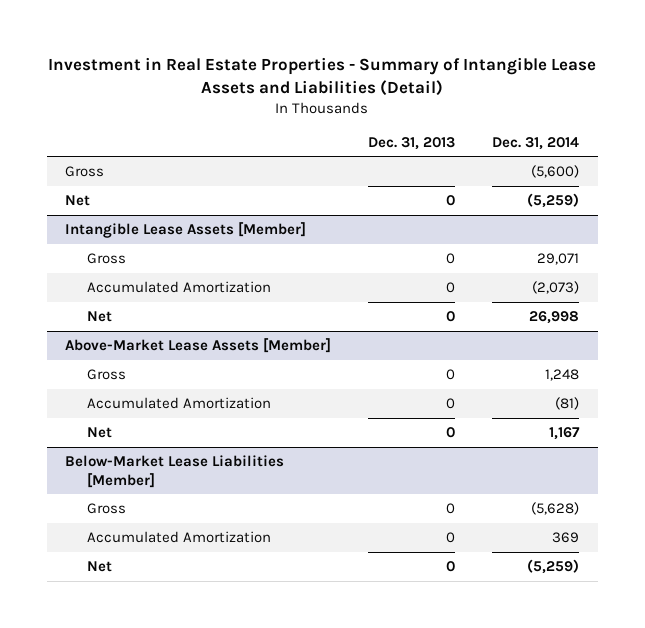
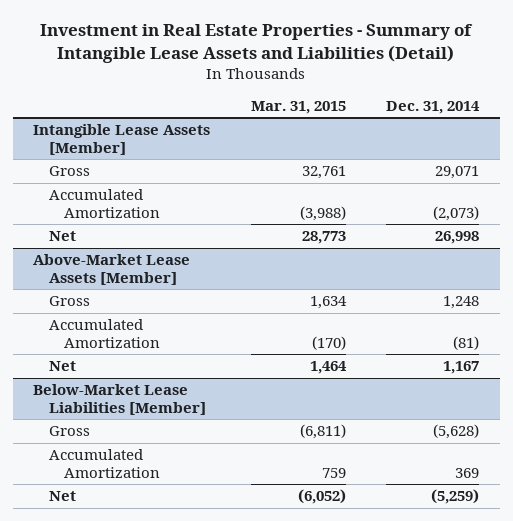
- | Dec. 31, 2013 | Dec. 31, 2014
+ | Mar. 31, 2015 | Dec. 31, 2014
- Gross | | (5,600)
- Net | 0 | (5,259)

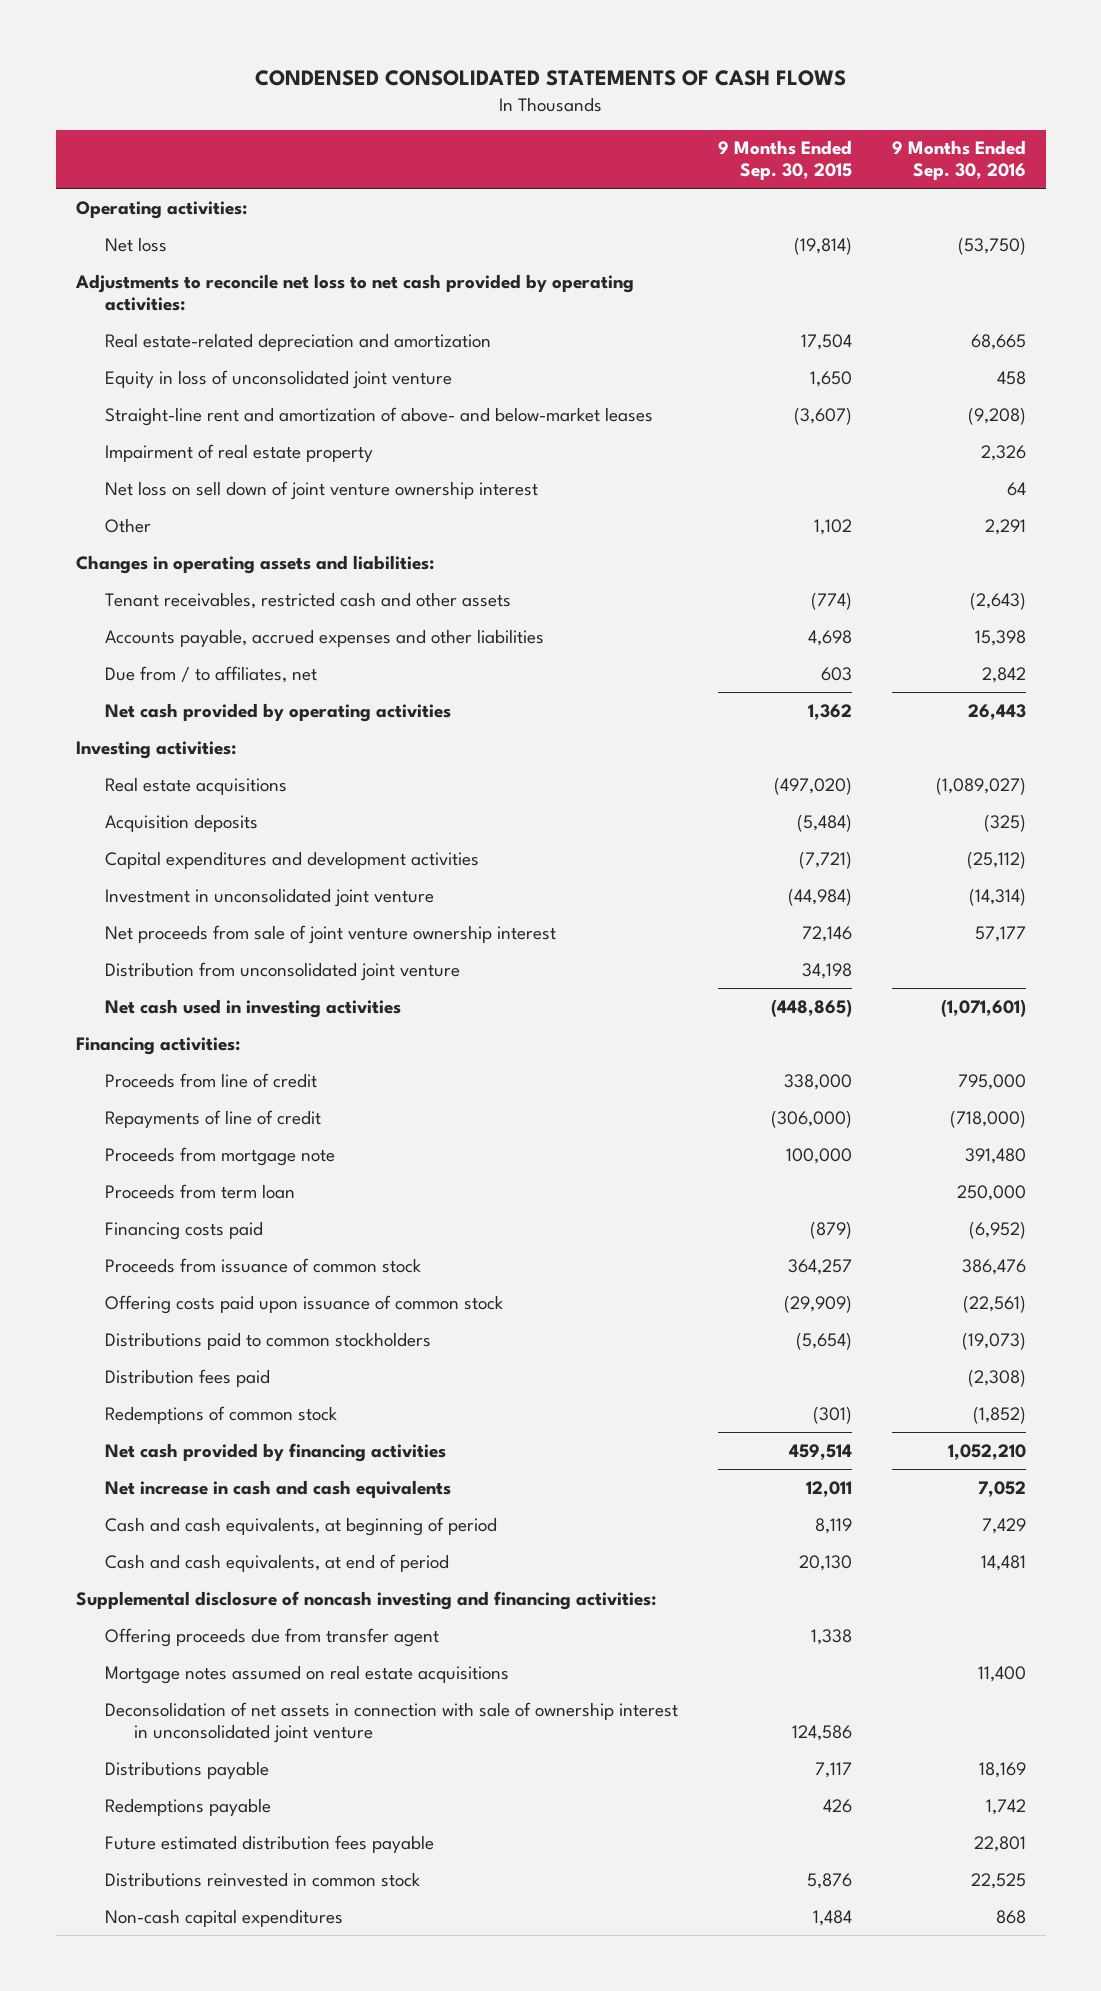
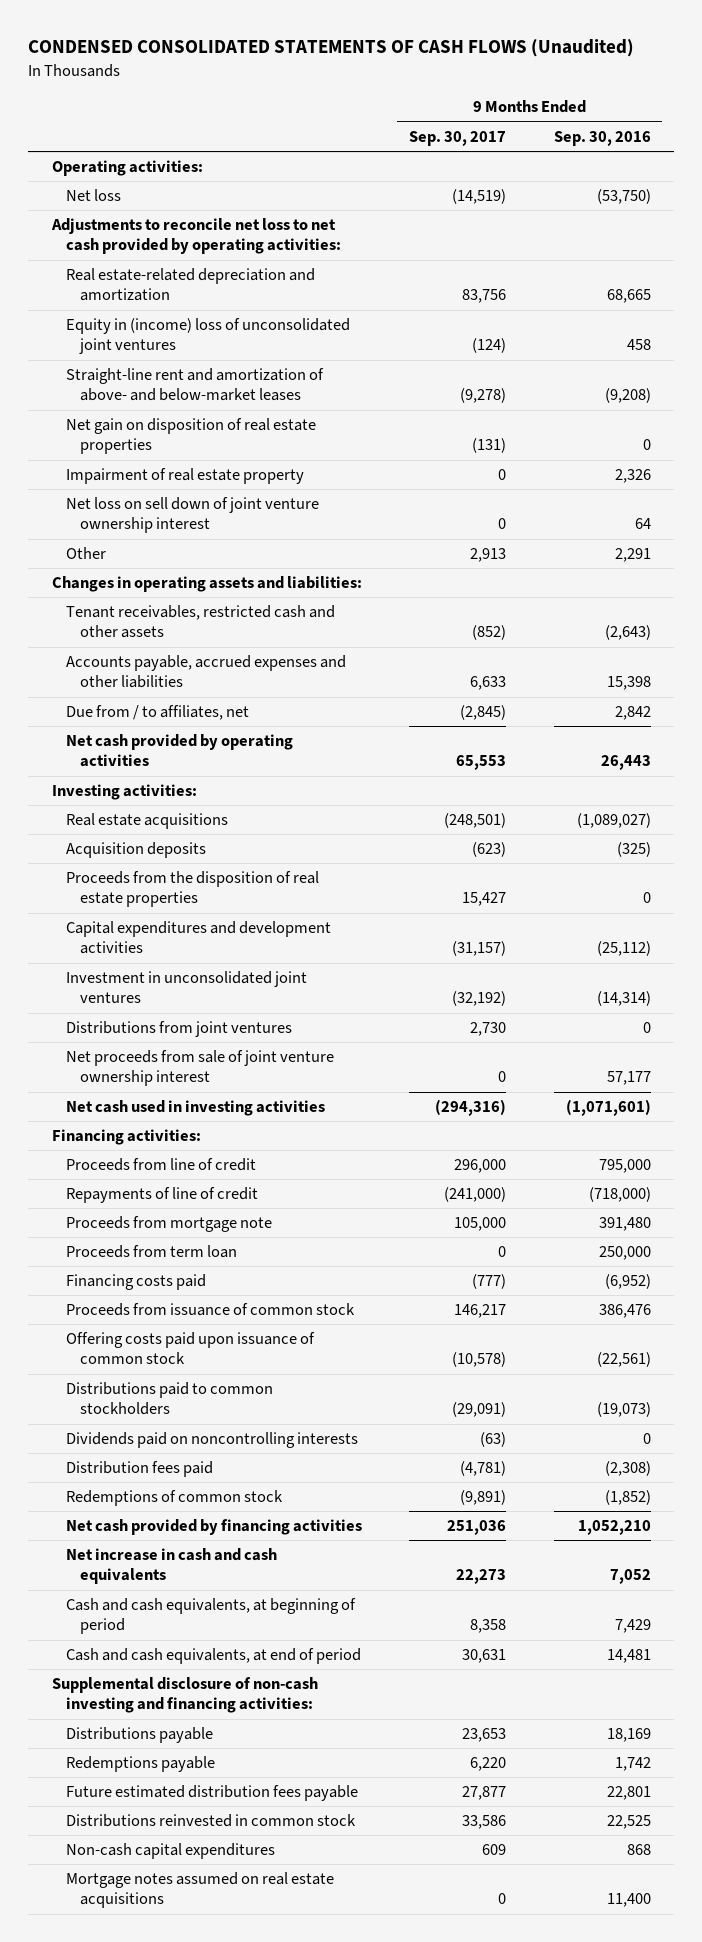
- CONDENSED CONSOLIDATED STATEMENTS OF CASH FLOWS
+ CONDENSED CONSOLIDATED STATEMENTS OF CASH FLOWS (Unaudited)
- | 9 Months Ended Sep. 30, 2015 | 9 Months Ended Sep. 30, 2016
+ | 9 Months Ended Sep. 30, 2017 | 9 Months Ended Sep. 30, 2016
- Equity in loss of unconsolidated joint venture | 1,650 | 458
+ Equity in (income) loss of unconsolidated joint ventures | (124) | 458
+ Net gain on disposition of real estate properties | (131) | 0
+ Proceeds from the disposition of real estate properties | 15,427 | 0
- Investment in unconsolidated joint venture | (44,984) | (14,314)
+ Investment in unconsolidated joint ventures | (32,192) | (14,314)
+ Distributions from joint ventures | 2,730 | 0
- Distribution from unconsolidated joint venture | 34,198 |
+ Dividends paid on noncontrolling interests | (63) | 0
- Supplemental disclosure of noncash investing and financing activities:
- Offering proceeds due from transfer agent | 1,338 |
- Deconsolidation of net assets in connection with sale of ownership interest in unconsolidated joint venture | 124,586 |
+ Supplemental disclosure of non-cash investing and financing activities:
moved down: Mortgage notes assumed on real estate acquisitions | 0 | 11,400

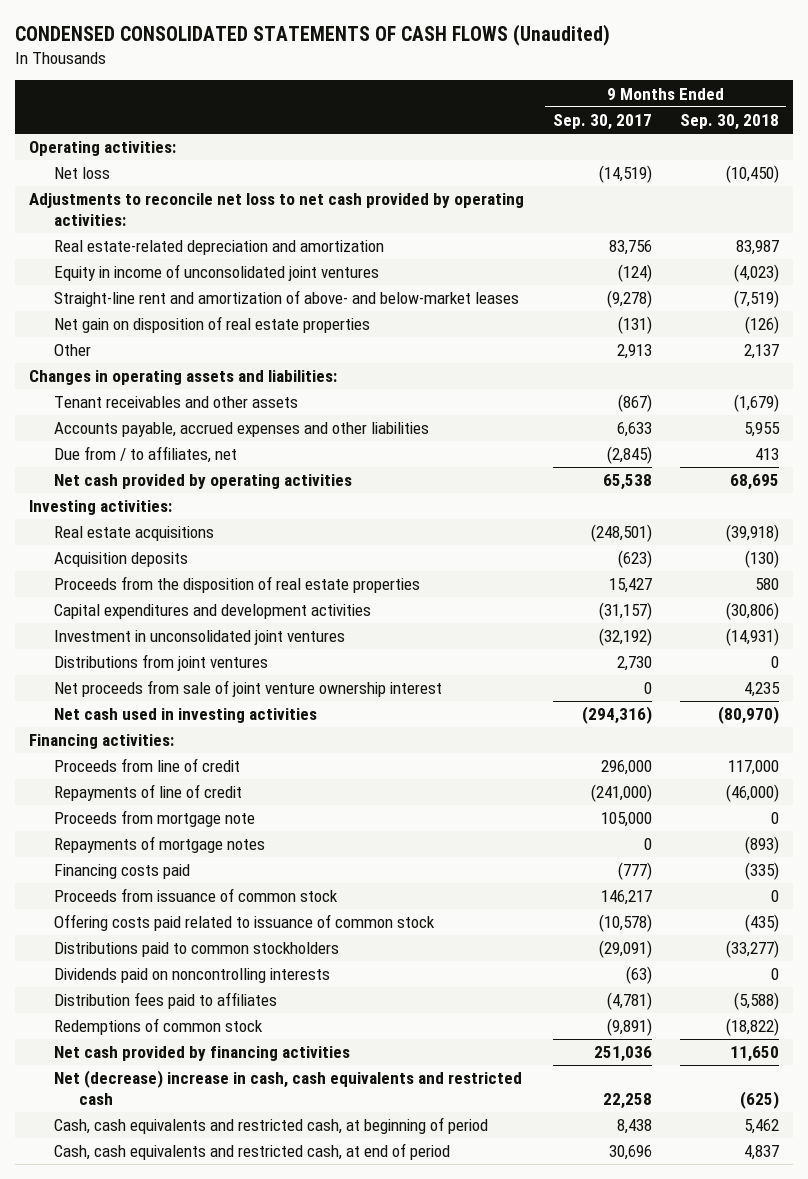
- | 9 Months Ended Sep. 30, 2017 | 9 Months Ended Sep. 30, 2016
+ | 9 Months Ended Sep. 30, 2017 | 9 Months Ended Sep. 30, 2018
- Equity in (income) loss of unconsolidated joint ventures | (124) | 458
+ Equity in income of unconsolidated joint ventures | (124) | (4,023)
- Impairment of real estate property | 0 | 2,326
- Net loss on sell down of joint venture ownership interest | 0 | 64
- Tenant receivables, restricted cash and other assets | (852) | (2,643)
+ Tenant receivables and other assets | (867) | (1,679)
- Net cash provided by operating activities | 65,553 | 26,443
+ Net cash provided by operating activities | 65,538 | 68,695
- Proceeds from term loan | 0 | 250,000
+ Repayments of mortgage notes | 0 | (893)
- Offering costs paid upon issuance of common stock | (10,578) | (22,561)
+ Offering costs paid related to issuance of common stock | (10,578) | (435)
- Distribution fees paid | (4,781) | (2,308)
+ Distribution fees paid to affiliates | (4,781) | (5,588)
- Net increase in cash and cash equivalents | 22,273 | 7,052
- Cash and cash equivalents, at beginning of period | 8,358 | 7,429
- Cash and cash equivalents, at end of period | 30,631 | 14,481
- Supplemental disclosure of non-cash investing and financing activities:
- Distributions payable | 23,653 | 18,169
- Redemptions payable | 6,220 | 1,742
- Future estimated distribution fees payable | 27,877 | 22,801
- Distributions reinvested in common stock | 33,586 | 22,525
- Non-cash capital expenditures | 609 | 868
- Mortgage notes assumed on real estate acquisitions | 0 | 11,400
+ Net (decrease) increase in cash, cash equivalents and restricted cash | 22,258 | (625)
+ Cash, cash equivalents and restricted cash, at beginning of period | 8,438 | 5,462
+ Cash, cash equivalents and restricted cash, at end of period | 30,696 | 4,837

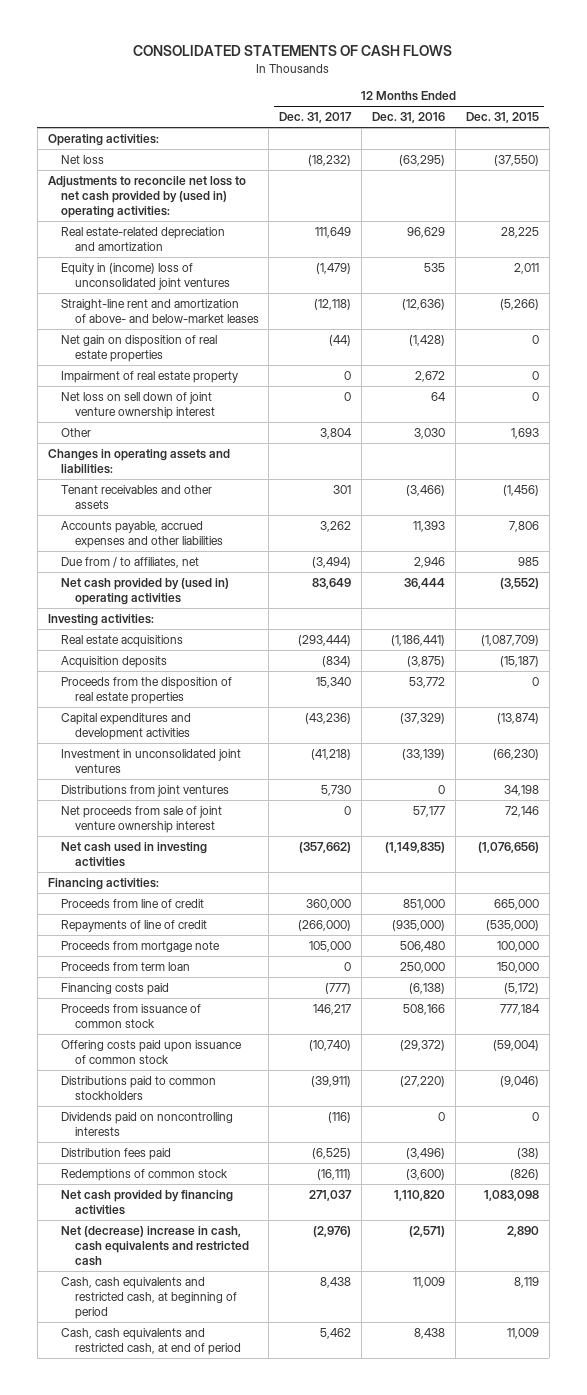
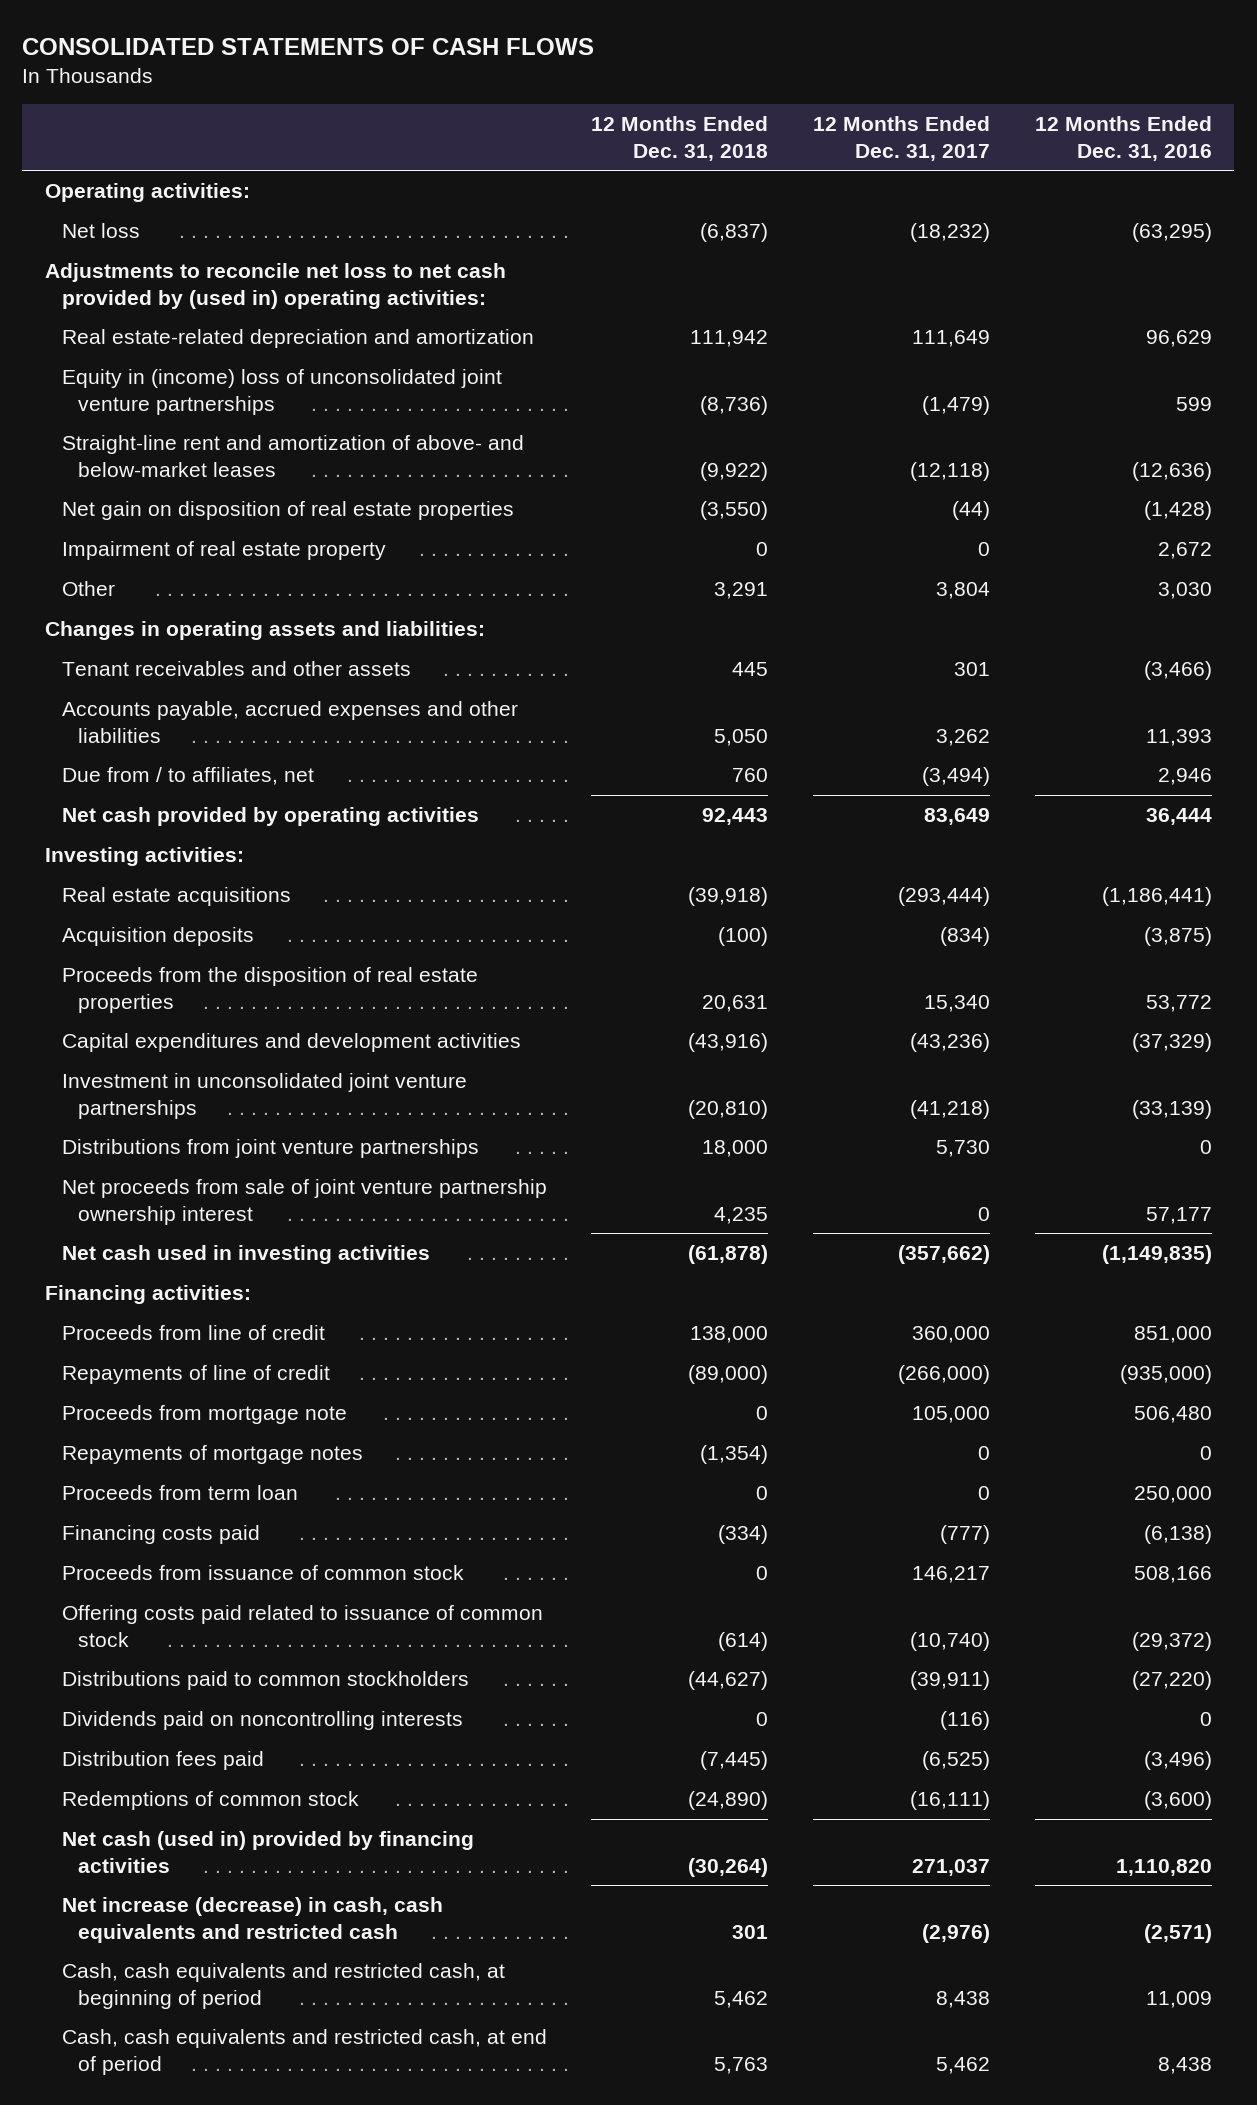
- | 12 Months Ended Dec. 31, 2017 | 12 Months Ended Dec. 31, 2016 | 12 Months Ended Dec. 31, 2015
+ | 12 Months Ended Dec. 31, 2018 | 12 Months Ended Dec. 31, 2017 | 12 Months Ended Dec. 31, 2016
- Equity in (income) loss of unconsolidated joint ventures | (1,479) | 535 | 2,011
+ Equity in (income) loss of unconsolidated joint venture partnerships | (8,736) | (1,479) | 599
- Net loss on sell down of joint venture ownership interest | 0 | 64 | 0
- Net cash provided by (used in) operating activities | 83,649 | 36,444 | (3,552)
+ Net cash provided by operating activities | 92,443 | 83,649 | 36,444
- Investment in unconsolidated joint ventures | (41,218) | (33,139) | (66,230)
- Distributions from joint ventures | 5,730 | 0 | 34,198
- Net proceeds from sale of joint venture ownership interest | 0 | 57,177 | 72,146
+ Investment in unconsolidated joint venture partnerships | (20,810) | (41,218) | (33,139)
+ Distributions from joint venture partnerships | 18,000 | 5,730 | 0
+ Net proceeds from sale of joint venture partnership ownership interest | 4,235 | 0 | 57,177
+ Repayments of mortgage notes | (1,354) | 0 | 0
- Offering costs paid upon issuance of common stock | (10,740) | (29,372) | (59,004)
+ Offering costs paid related to issuance of common stock | (614) | (10,740) | (29,372)
- Net cash provided by financing activities | 271,037 | 1,110,820 | 1,083,098
- Net (decrease) increase in cash, cash equivalents and restricted cash | (2,976) | (2,571) | 2,890
+ Net cash (used in) provided by financing activities | (30,264) | 271,037 | 1,110,820
+ Net increase (decrease) in cash, cash equivalents and restricted cash | 301 | (2,976) | (2,571)

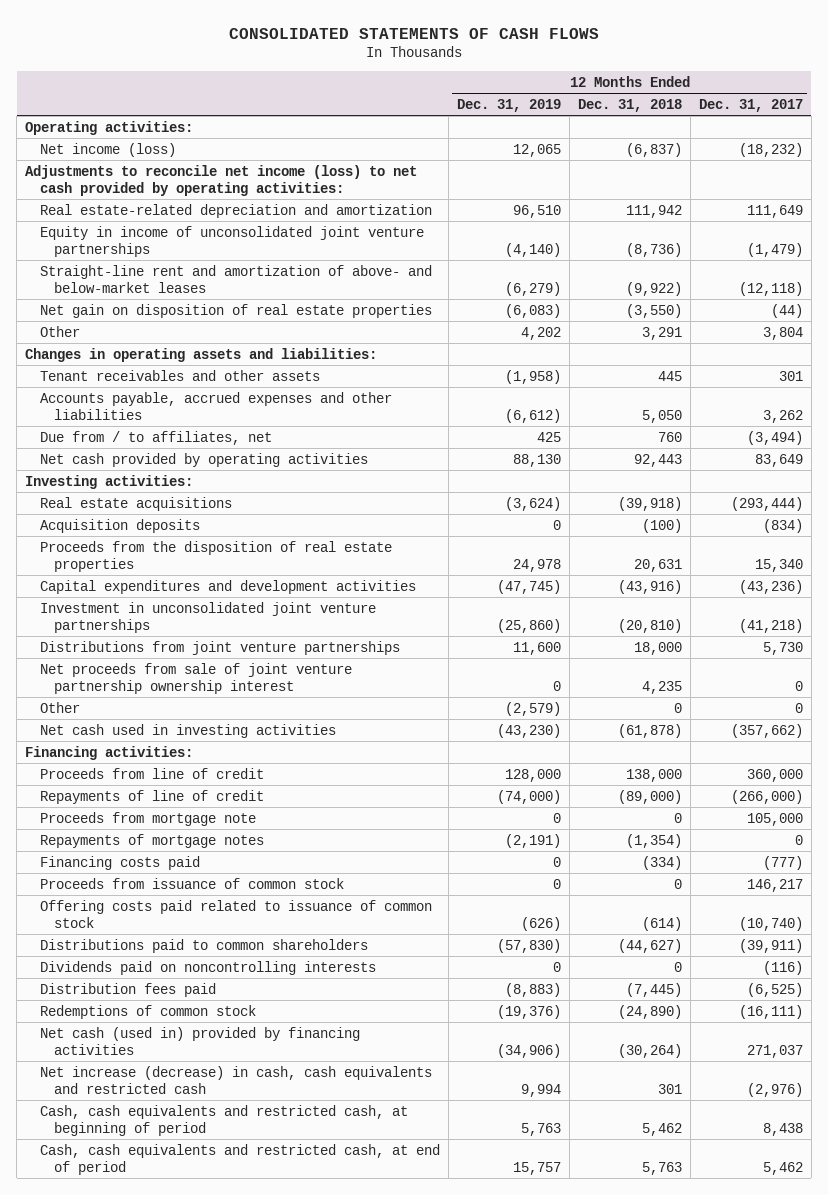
- | 12 Months Ended Dec. 31, 2018 | 12 Months Ended Dec. 31, 2017 | 12 Months Ended Dec. 31, 2016
+ | 12 Months Ended Dec. 31, 2019 | 12 Months Ended Dec. 31, 2018 | 12 Months Ended Dec. 31, 2017
- Net loss | (6,837) | (18,232) | (63,295)
- Adjustments to reconcile net loss to net cash provided by (used in) operating activities:
+ Net income (loss) | 12,065 | (6,837) | (18,232)
+ Adjustments to reconcile net income (loss) to net cash provided by operating activities:
- Equity in (income) loss of unconsolidated joint venture partnerships | (8,736) | (1,479) | 599
+ Equity in income of unconsolidated joint venture partnerships | (4,140) | (8,736) | (1,479)
- Impairment of real estate property | 0 | 0 | 2,672
+ Other | (2,579) | 0 | 0
- Proceeds from term loan | 0 | 0 | 250,000
- Distributions paid to common stockholders | (44,627) | (39,911) | (27,220)
+ Distributions paid to common shareholders | (57,830) | (44,627) | (39,911)

